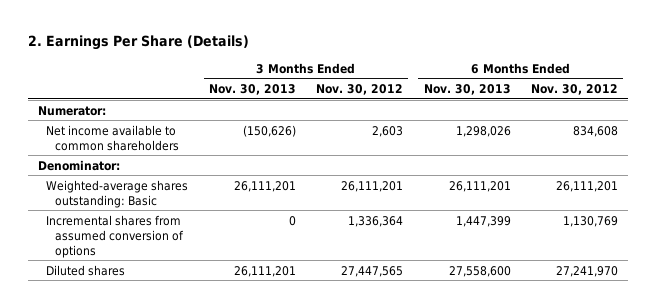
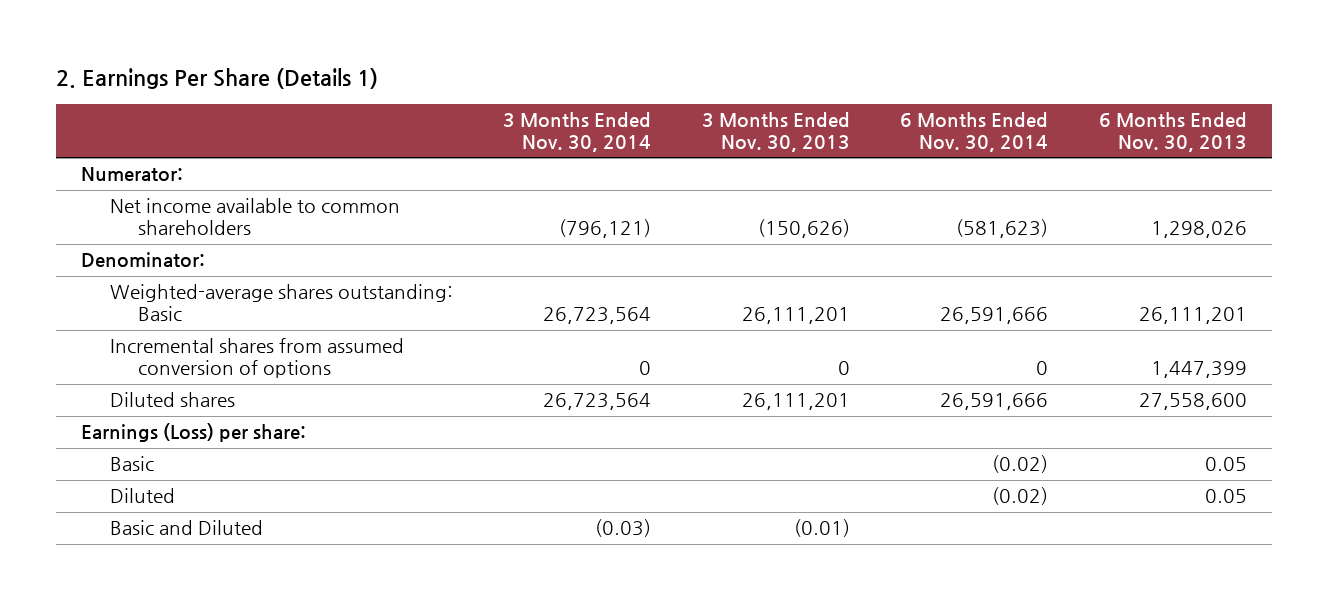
- 2. Earnings Per Share (Details)
+ 2. Earnings Per Share (Details 1)
- | 3 Months Ended Nov. 30, 2013 | 3 Months Ended Nov. 30, 2012 | 6 Months Ended Nov. 30, 2013 | 6 Months Ended Nov. 30, 2012
+ | 3 Months Ended Nov. 30, 2014 | 3 Months Ended Nov. 30, 2013 | 6 Months Ended Nov. 30, 2014 | 6 Months Ended Nov. 30, 2013
+ Earnings (Loss) per share:
+ Basic | | | (0.02) | 0.05
+ Diluted | | | (0.02) | 0.05
+ Basic and Diluted | (0.03) | (0.01) | |

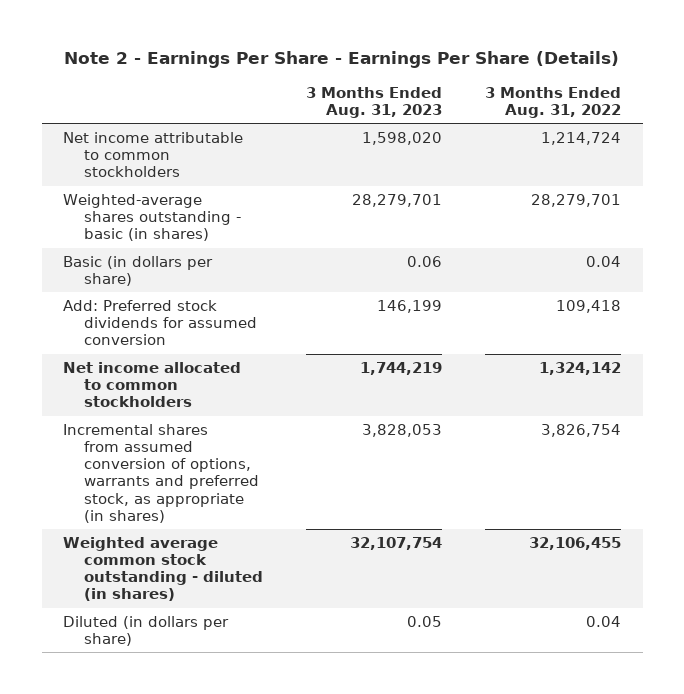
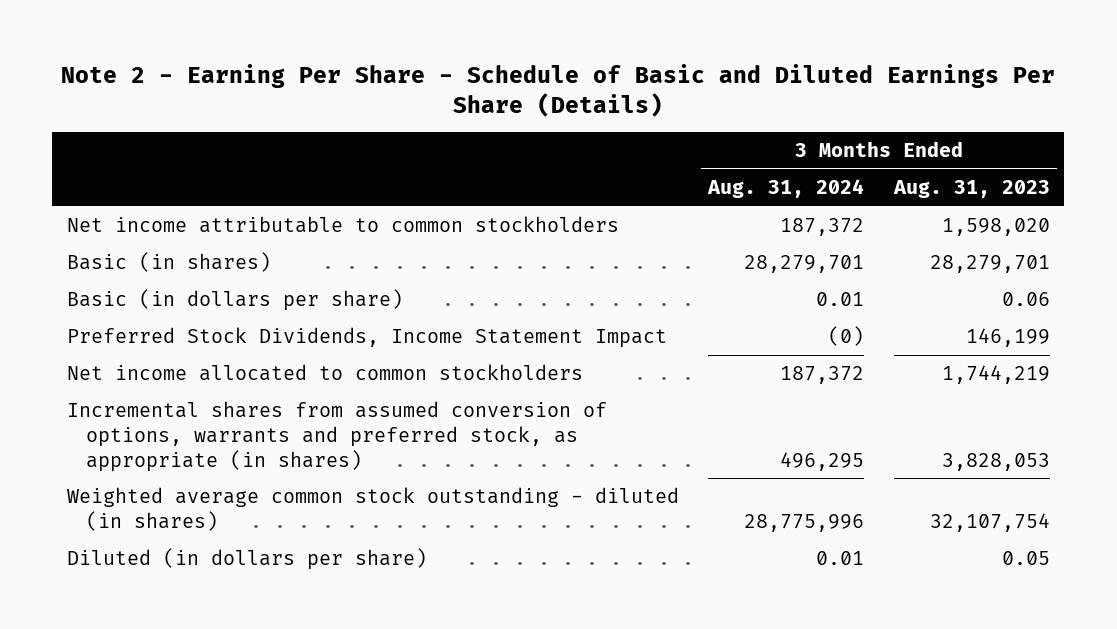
- Note 2 - Earnings Per Share - Earnings Per Share (Details)
+ Note 2 - Earning Per Share - Schedule of Basic and Diluted Earnings Per Share (Details)
- | 3 Months Ended Aug. 31, 2023 | 3 Months Ended Aug. 31, 2022
+ | 3 Months Ended Aug. 31, 2024 | 3 Months Ended Aug. 31, 2023
- Weighted-average shares outstanding - basic (in shares) | 28,279,701 | 28,279,701
+ Basic (in shares) | 28,279,701 | 28,279,701
- Add: Preferred stock dividends for assumed conversion | 146,199 | 109,418
+ Preferred Stock Dividends, Income Statement Impact | (0) | 146,199

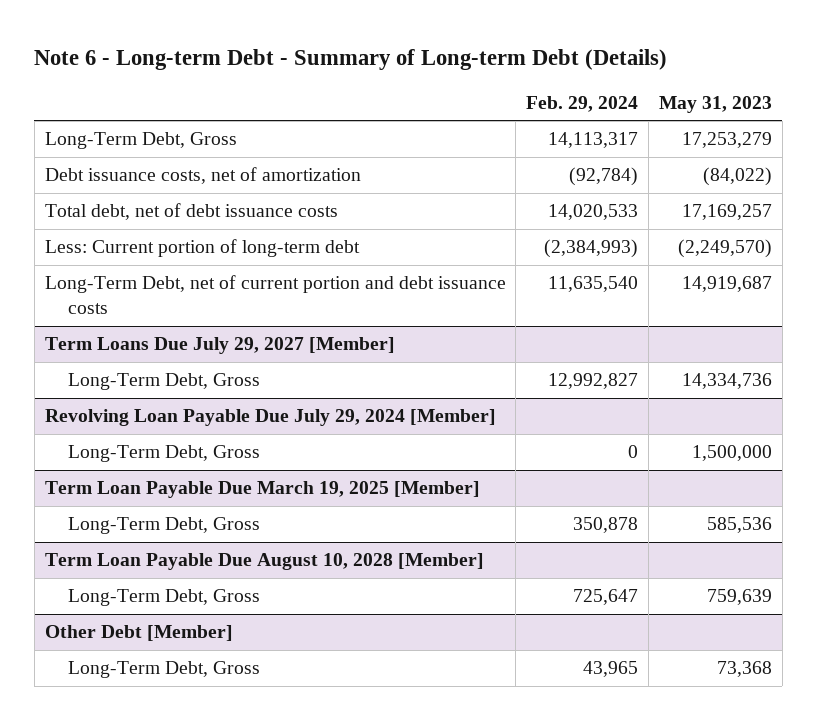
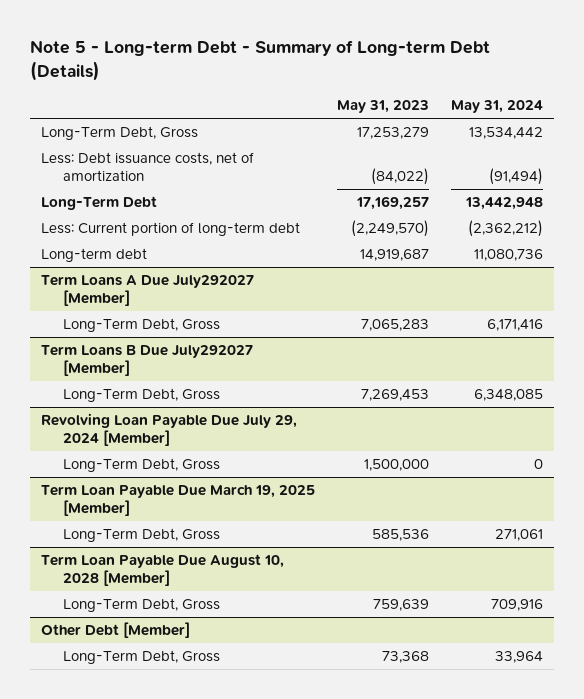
- Note 6 - Long-term Debt - Summary of Long-term Debt (Details)
+ Note 5 - Long-term Debt - Summary of Long-term Debt (Details)
- | Feb. 29, 2024 | May 31, 2023
+ | May 31, 2023 | May 31, 2024
- Debt issuance costs, net of amortization | (92,784) | (84,022)
- Total debt, net of debt issuance costs | 14,020,533 | 17,169,257
+ Less: Debt issuance costs, net of amortization | (84,022) | (91,494)
+ Long-Term Debt | 17,169,257 | 13,442,948
- Long-Term Debt, net of current portion and debt issuance costs | 11,635,540 | 14,919,687
- Term Loans Due July 29, 2027 [Member]
- Long-Term Debt, Gross | 12,992,827 | 14,334,736
+ Long-term debt | 14,919,687 | 11,080,736
+ Term Loans A Due July292027 [Member]
+ Long-Term Debt, Gross | 7,065,283 | 6,171,416
+ Term Loans B Due July292027 [Member]
+ Long-Term Debt, Gross | 7,269,453 | 6,348,085

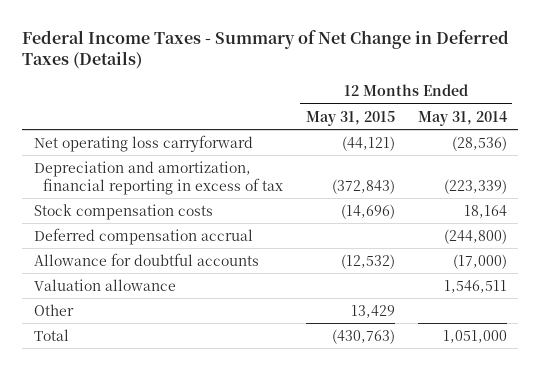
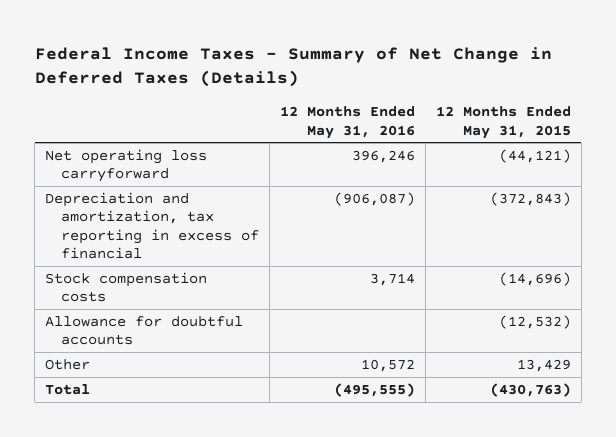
- | 12 Months Ended May 31, 2015 | 12 Months Ended May 31, 2014
+ | 12 Months Ended May 31, 2016 | 12 Months Ended May 31, 2015
- Depreciation and amortization, financial reporting in excess of tax | (372,843) | (223,339)
+ Depreciation and amortization, tax reporting in excess of financial | (906,087) | (372,843)
- Deferred compensation accrual | | (244,800)
- Valuation allowance | | 1,546,511

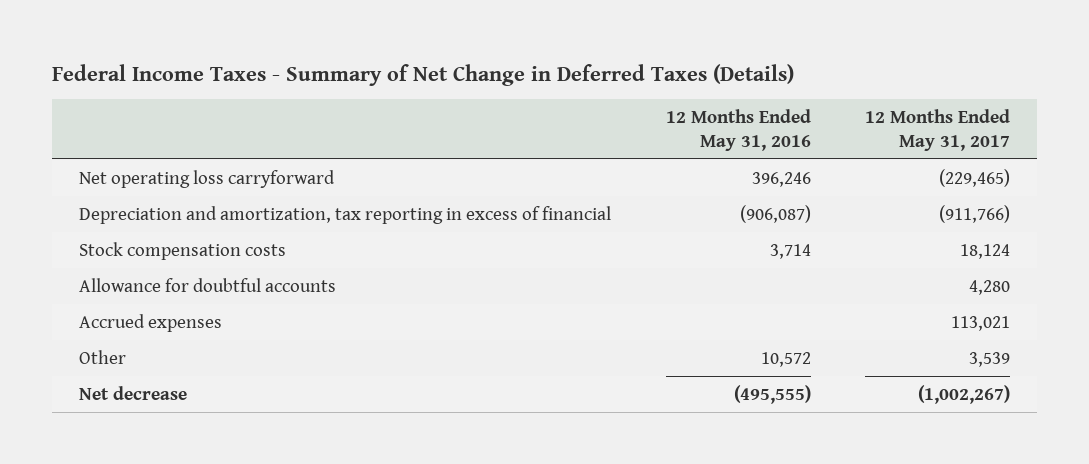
- | 12 Months Ended May 31, 2016 | 12 Months Ended May 31, 2015
+ | 12 Months Ended May 31, 2016 | 12 Months Ended May 31, 2017
+ Accrued expenses | | 113,021
- Total | (495,555) | (430,763)
+ Net decrease | (495,555) | (1,002,267)

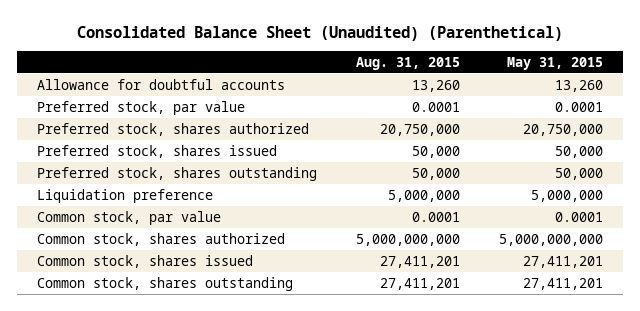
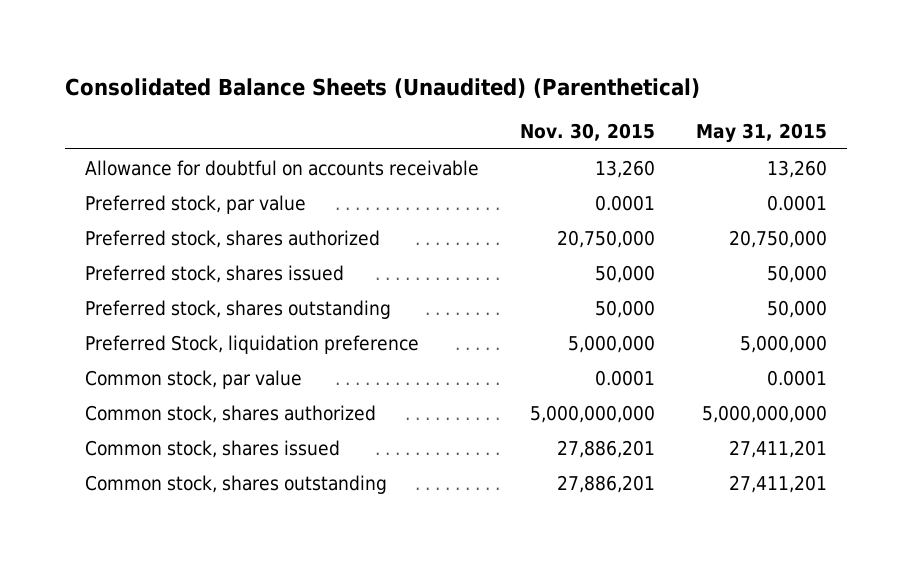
- Consolidated Balance Sheet (Unaudited) (Parenthetical)
+ Consolidated Balance Sheets (Unaudited) (Parenthetical)
- | Aug. 31, 2015 | May 31, 2015
+ | Nov. 30, 2015 | May 31, 2015
- Allowance for doubtful accounts | 13,260 | 13,260
+ Allowance for doubtful on accounts receivable | 13,260 | 13,260
- Liquidation preference | 5,000,000 | 5,000,000
+ Preferred Stock, liquidation preference | 5,000,000 | 5,000,000

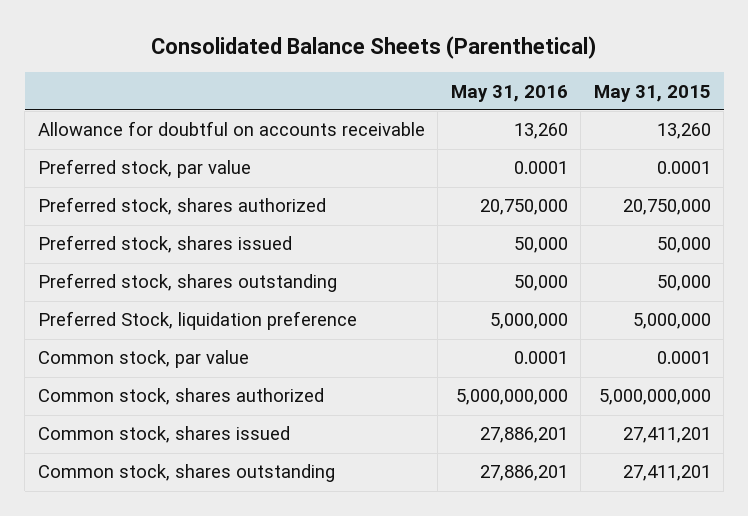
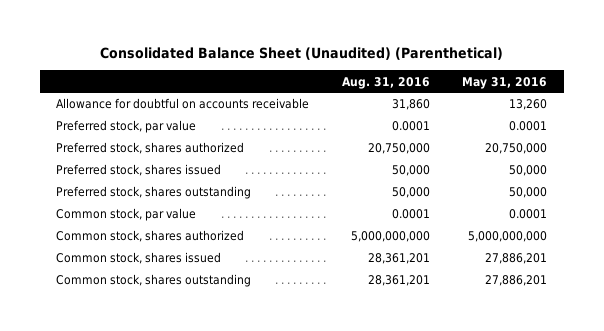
- Consolidated Balance Sheets (Parenthetical)
+ Consolidated Balance Sheet (Unaudited) (Parenthetical)
- | May 31, 2016 | May 31, 2015
+ | Aug. 31, 2016 | May 31, 2016
- Preferred Stock, liquidation preference | 5,000,000 | 5,000,000

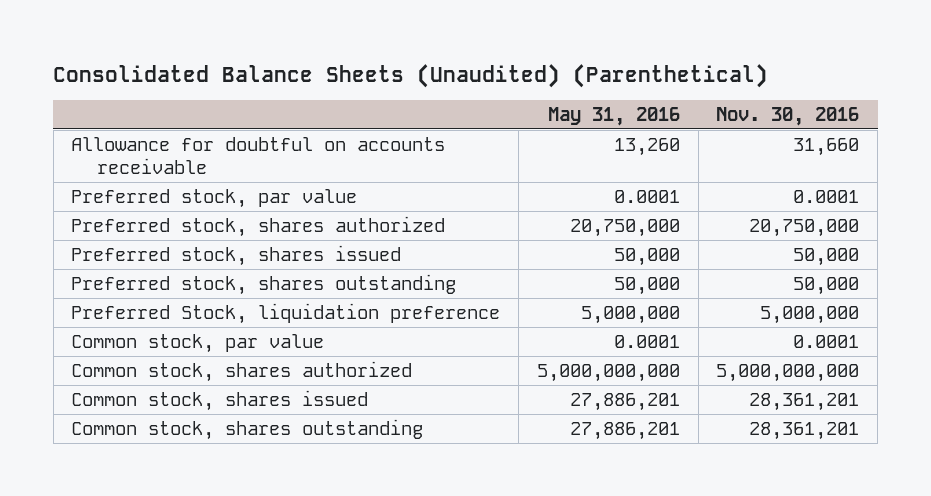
- Consolidated Balance Sheet (Unaudited) (Parenthetical)
+ Consolidated Balance Sheets (Unaudited) (Parenthetical)
- | Aug. 31, 2016 | May 31, 2016
+ | May 31, 2016 | Nov. 30, 2016
+ Preferred Stock, liquidation preference | 5,000,000 | 5,000,000

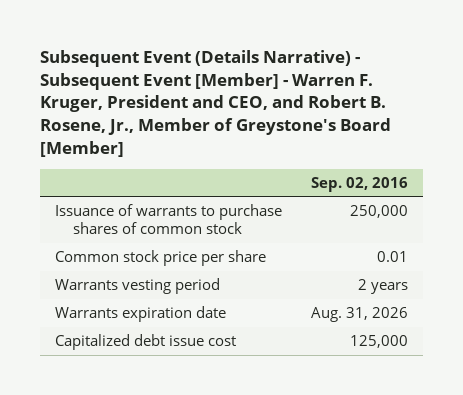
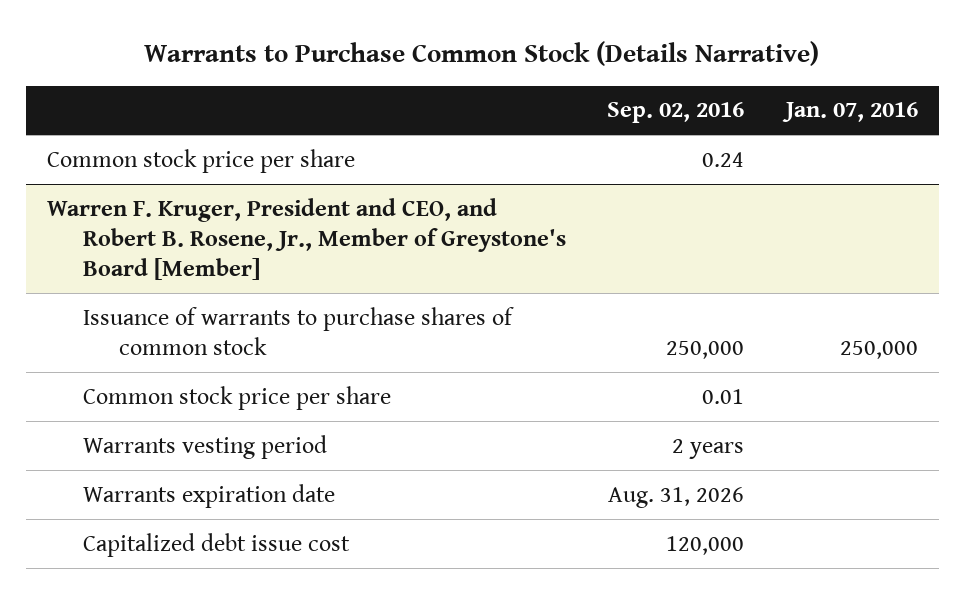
- Subsequent Event (Details Narrative) - Subsequent Event [Member] - Warren F. Kruger, President and CEO, and Robert B. Rosene, Jr., Member of Greystone's Board [Member]
+ Warrants to Purchase Common Stock (Details Narrative)
- | Sep. 02, 2016
+ | Sep. 02, 2016 | Jan. 07, 2016
+ Common stock price per share | 0.24 |
+ Warren F. Kruger, President and CEO, and Robert B. Rosene, Jr., Member of Greystone's Board [Member]
- Capitalized debt issue cost | 125,000
+ Capitalized debt issue cost | 120,000 |

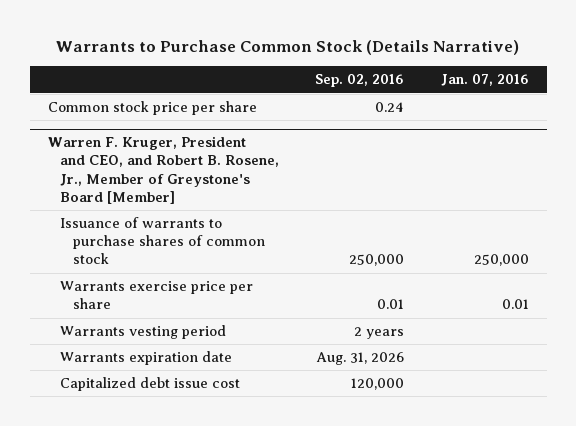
@ Warren F. Kruger, President and CEO, and Robert B. Rosene, Jr., Member of Greystone's Board [Member]
- Common stock price per share | 0.01 |
+ Warrants exercise price per share | 0.01 | 0.01

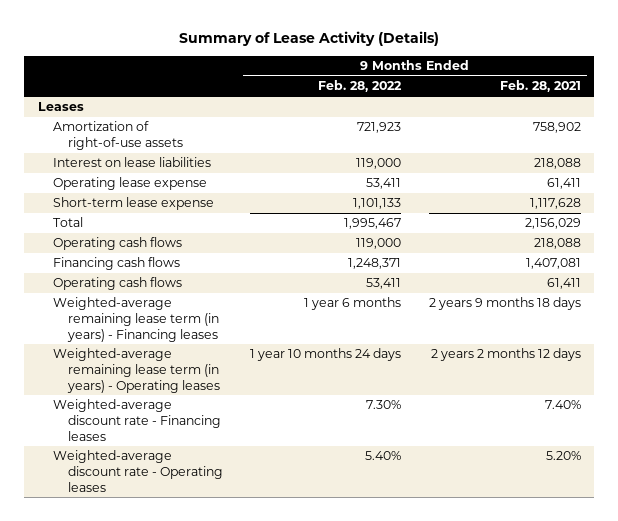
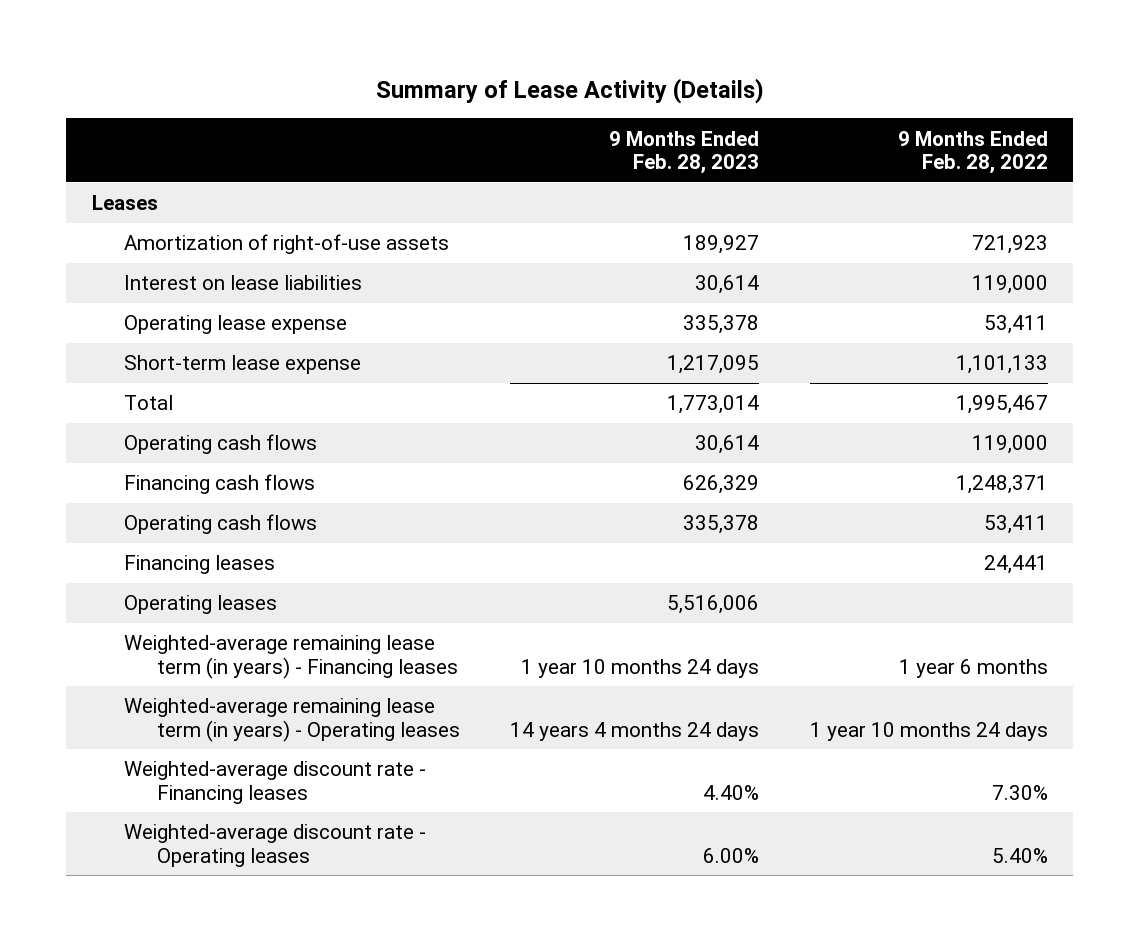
- | 9 Months Ended Feb. 28, 2022 | 9 Months Ended Feb. 28, 2021
+ | 9 Months Ended Feb. 28, 2023 | 9 Months Ended Feb. 28, 2022
+ Financing leases | | 24,441
+ Operating leases | 5,516,006 |

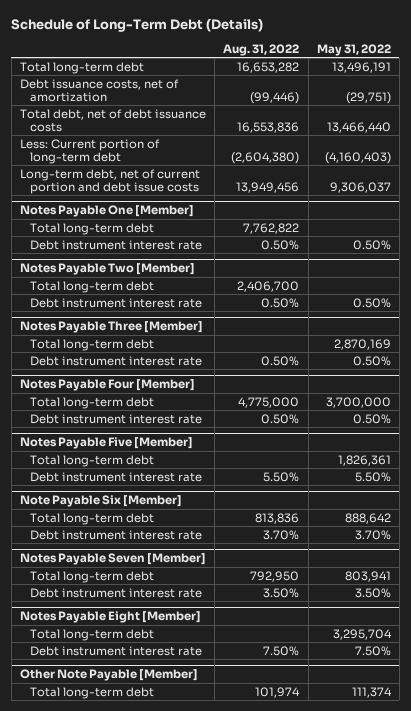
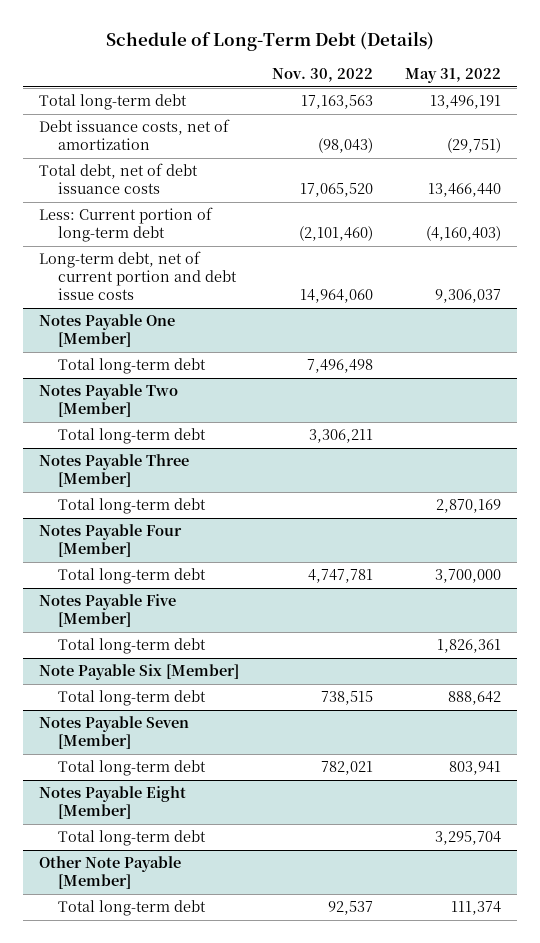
- | Aug. 31, 2022 | May 31, 2022
+ | Nov. 30, 2022 | May 31, 2022
@ Notes Payable One [Member]
- Debt instrument interest rate | 0.50% | 0.50%
@ Notes Payable Two [Member]
- Debt instrument interest rate | 0.50% | 0.50%
@ Notes Payable Three [Member]
- Debt instrument interest rate | 0.50% | 0.50%
@ Notes Payable Four [Member]
- Debt instrument interest rate | 0.50% | 0.50%
@ Notes Payable Five [Member]
- Debt instrument interest rate | 5.50% | 5.50%
@ Note Payable Six [Member]
- Debt instrument interest rate | 3.70% | 3.70%
@ Notes Payable Seven [Member]
- Debt instrument interest rate | 3.50% | 3.50%
@ Notes Payable Eight [Member]
- Debt instrument interest rate | 7.50% | 7.50%

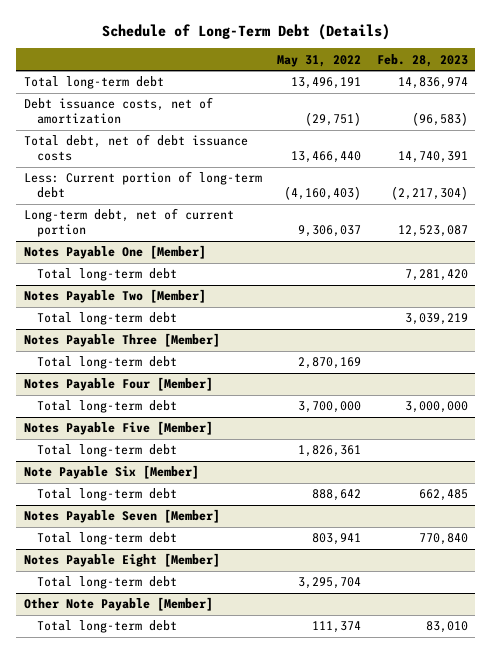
- | Nov. 30, 2022 | May 31, 2022
+ | May 31, 2022 | Feb. 28, 2023
- Long-term debt, net of current portion and debt issue costs | 14,964,060 | 9,306,037
+ Long-term debt, net of current portion | 9,306,037 | 12,523,087

